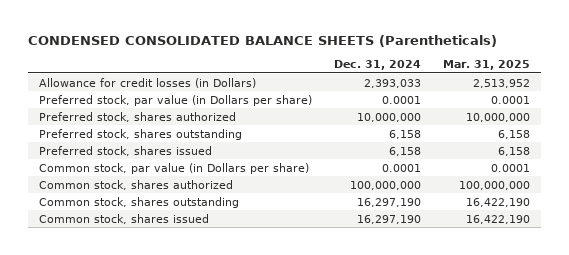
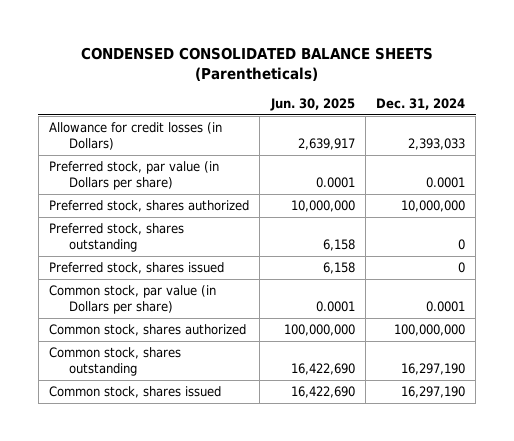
- | Dec. 31, 2024 | Mar. 31, 2025
+ | Jun. 30, 2025 | Dec. 31, 2024
- Preferred stock, shares outstanding | 6,158 | 6,158
- Preferred stock, shares issued | 6,158 | 6,158
+ Preferred stock, shares outstanding | 6,158 | 0
+ Preferred stock, shares issued | 6,158 | 0

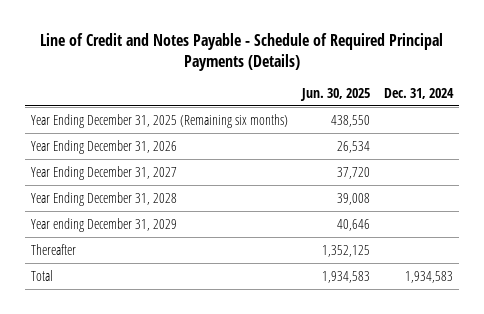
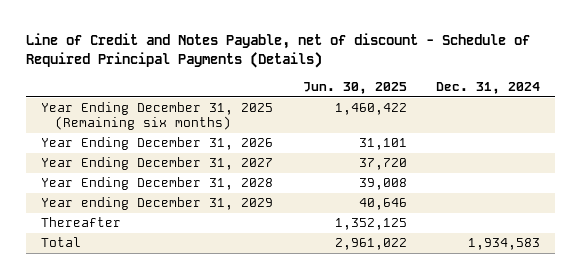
- Line of Credit and Notes Payable - Schedule of Required Principal Payments (Details)
+ Line of Credit and Notes Payable, net of discount - Schedule of Required Principal Payments (Details)
- Year Ending December 31, 2025 (Remaining six months) | 438,550 |
- Year Ending December 31, 2026 | 26,534 |
+ Year Ending December 31, 2025 (Remaining six months) | 1,460,422 |
+ Year Ending December 31, 2026 | 31,101 |
- Total | 1,934,583 | 1,934,583
+ Total | 2,961,022 | 1,934,583

